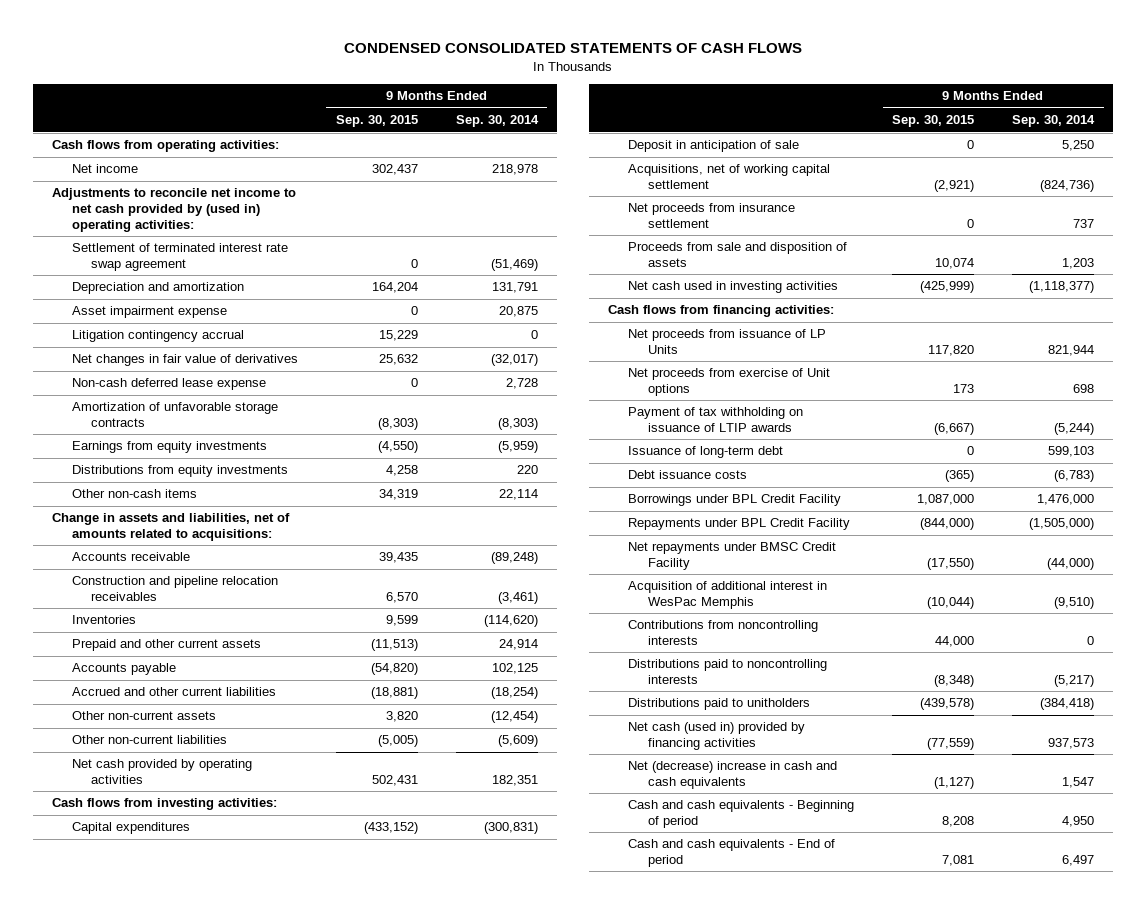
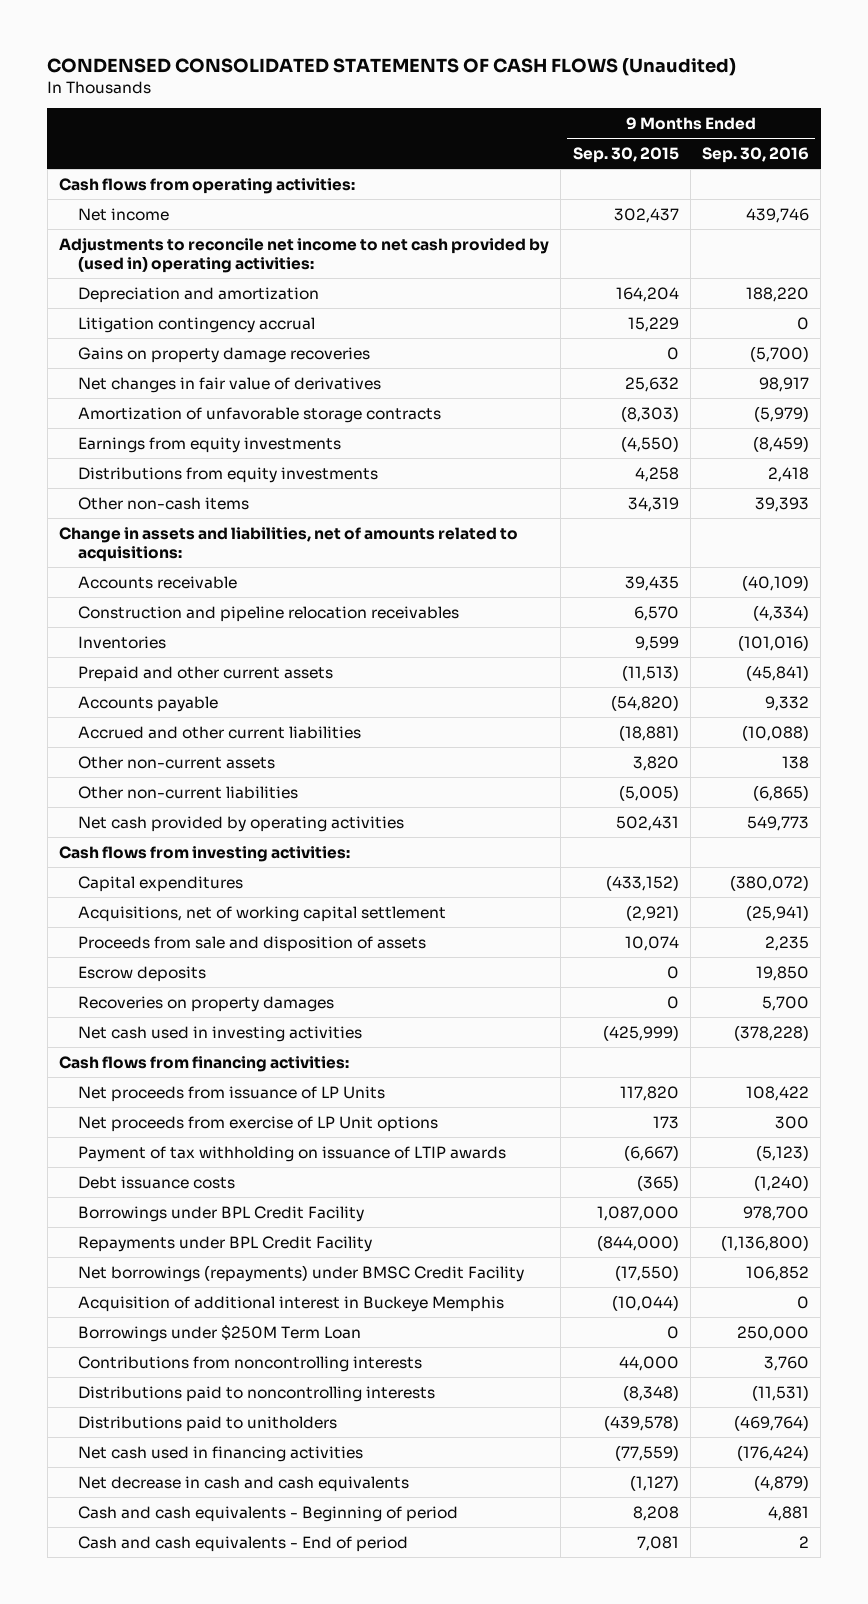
- CONDENSED CONSOLIDATED STATEMENTS OF CASH FLOWS
+ CONDENSED CONSOLIDATED STATEMENTS OF CASH FLOWS (Unaudited)
- | 9 Months Ended Sep. 30, 2015 | 9 Months Ended Sep. 30, 2014
+ | 9 Months Ended Sep. 30, 2015 | 9 Months Ended Sep. 30, 2016
- Settlement of terminated interest rate swap agreement | 0 | (51,469)
- Asset impairment expense | 0 | 20,875
+ Gains on property damage recoveries | 0 | (5,700)
- Non-cash deferred lease expense | 0 | 2,728
- Deposit in anticipation of sale | 0 | 5,250
- Net proceeds from insurance settlement | 0 | 737
+ Escrow deposits | 0 | 19,850
+ Recoveries on property damages | 0 | 5,700
- Net proceeds from exercise of Unit options | 173 | 698
+ Net proceeds from exercise of LP Unit options | 173 | 300
- Issuance of long-term debt | 0 | 599,103
- Net repayments under BMSC Credit Facility | (17,550) | (44,000)
- Acquisition of additional interest in WesPac Memphis | (10,044) | (9,510)
+ Net borrowings (repayments) under BMSC Credit Facility | (17,550) | 106,852
+ Acquisition of additional interest in Buckeye Memphis | (10,044) | 0
+ Borrowings under $250M Term Loan | 0 | 250,000
- Net cash (used in) provided by financing activities | (77,559) | 937,573
- Net (decrease) increase in cash and cash equivalents | (1,127) | 1,547
+ Net cash used in financing activities | (77,559) | (176,424)
+ Net decrease in cash and cash equivalents | (1,127) | (4,879)

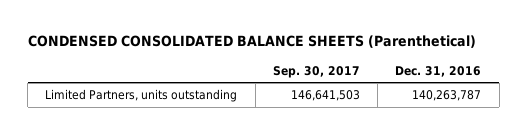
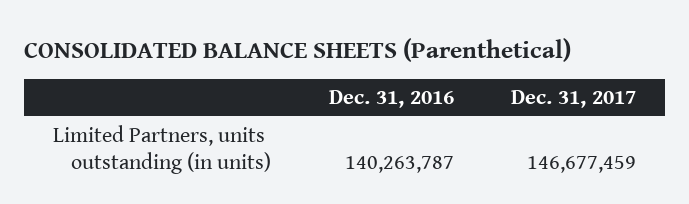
- CONDENSED CONSOLIDATED BALANCE SHEETS (Parenthetical)
+ CONSOLIDATED BALANCE SHEETS (Parenthetical)
- | Sep. 30, 2017 | Dec. 31, 2016
+ | Dec. 31, 2016 | Dec. 31, 2017
- Limited Partners, units outstanding | 146,641,503 | 140,263,787
+ Limited Partners, units outstanding (in units) | 140,263,787 | 146,677,459

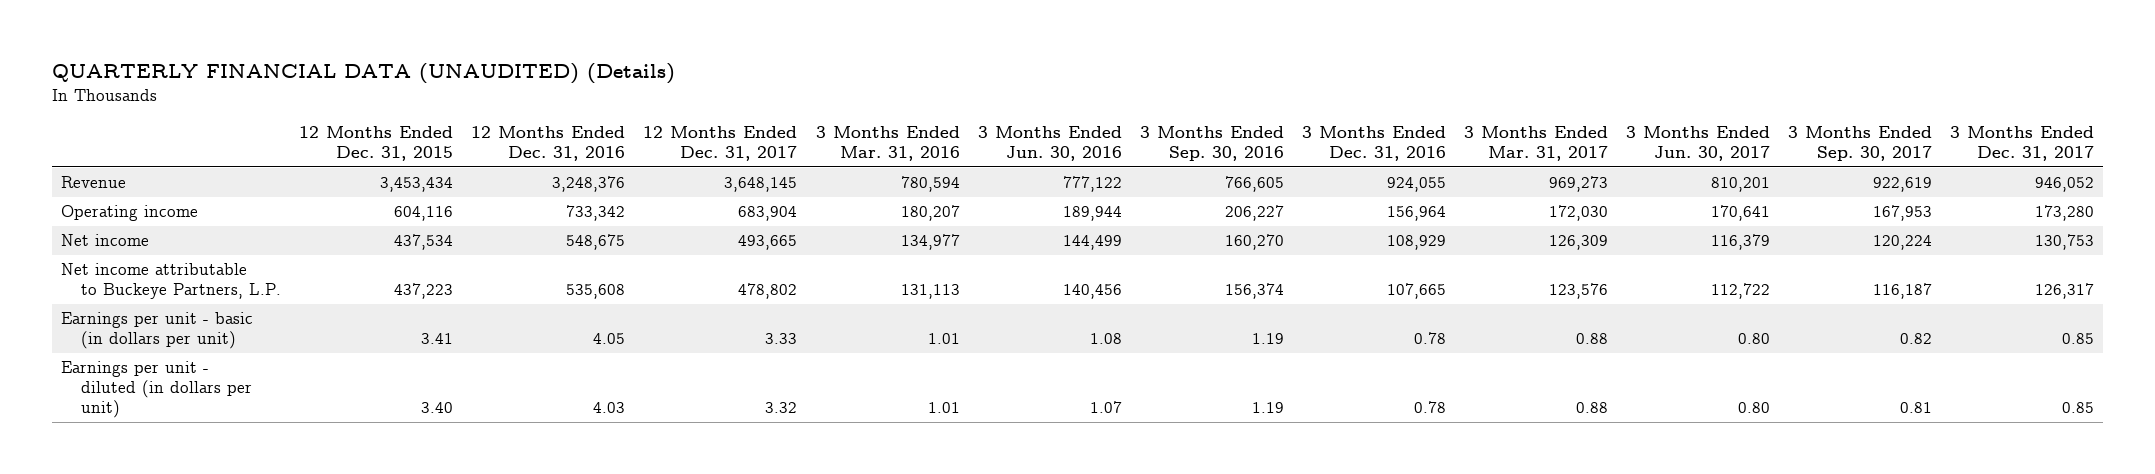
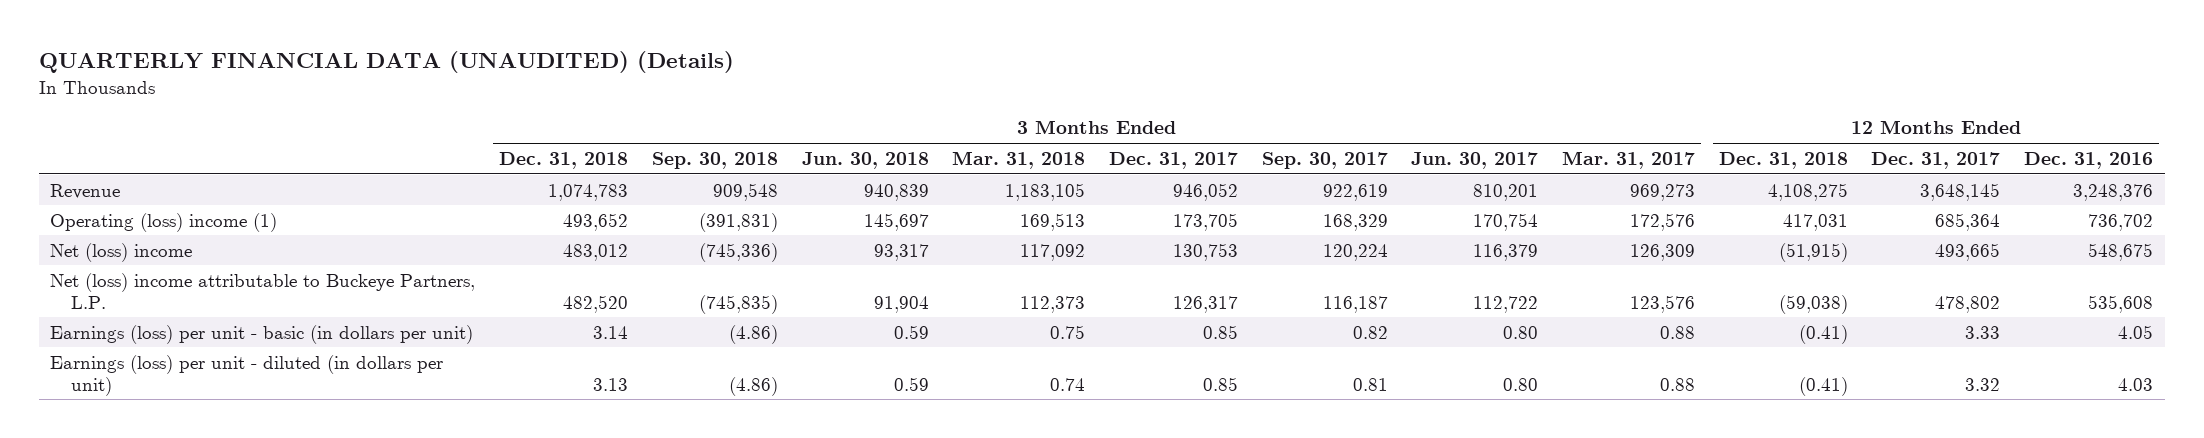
- | 12 Months Ended Dec. 31, 2015 | 12 Months Ended Dec. 31, 2016 | 12 Months Ended Dec. 31, 2017 | 3 Months Ended Mar. 31, 2016 | 3 Months Ended Jun. 30, 2016 | 3 Months Ended Sep. 30, 2016 | 3 Months Ended Dec. 31, 2016 | 3 Months Ended Mar. 31, 2017 | 3 Months Ended Jun. 30, 2017 | 3 Months Ended Sep. 30, 2017 | 3 Months Ended Dec. 31, 2017
+ | 3 Months Ended Dec. 31, 2018 | 3 Months Ended Sep. 30, 2018 | 3 Months Ended Jun. 30, 2018 | 3 Months Ended Mar. 31, 2018 | 3 Months Ended Dec. 31, 2017 | 3 Months Ended Sep. 30, 2017 | 3 Months Ended Jun. 30, 2017 | 3 Months Ended Mar. 31, 2017 | 12 Months Ended Dec. 31, 2018 | 12 Months Ended Dec. 31, 2017 | 12 Months Ended Dec. 31, 2016
- Operating income | 604,116 | 733,342 | 683,904 | 180,207 | 189,944 | 206,227 | 156,964 | 172,030 | 170,641 | 167,953 | 173,280
- Net income | 437,534 | 548,675 | 493,665 | 134,977 | 144,499 | 160,270 | 108,929 | 126,309 | 116,379 | 120,224 | 130,753
- Net income attributable to Buckeye Partners, L.P. | 437,223 | 535,608 | 478,802 | 131,113 | 140,456 | 156,374 | 107,665 | 123,576 | 112,722 | 116,187 | 126,317
- Earnings per unit - basic (in dollars per unit) | 3.41 | 4.05 | 3.33 | 1.01 | 1.08 | 1.19 | 0.78 | 0.88 | 0.80 | 0.82 | 0.85
- Earnings per unit - diluted (in dollars per unit) | 3.40 | 4.03 | 3.32 | 1.01 | 1.07 | 1.19 | 0.78 | 0.88 | 0.80 | 0.81 | 0.85
+ Operating (loss) income (1) | 493,652 | (391,831) | 145,697 | 169,513 | 173,705 | 168,329 | 170,754 | 172,576 | 417,031 | 685,364 | 736,702
+ Net (loss) income | 483,012 | (745,336) | 93,317 | 117,092 | 130,753 | 120,224 | 116,379 | 126,309 | (51,915) | 493,665 | 548,675
+ Net (loss) income attributable to Buckeye Partners, L.P. | 482,520 | (745,835) | 91,904 | 112,373 | 126,317 | 116,187 | 112,722 | 123,576 | (59,038) | 478,802 | 535,608
+ Earnings (loss) per unit - basic (in dollars per unit) | 3.14 | (4.86) | 0.59 | 0.75 | 0.85 | 0.82 | 0.80 | 0.88 | (0.41) | 3.33 | 4.05
+ Earnings (loss) per unit - diluted (in dollars per unit) | 3.13 | (4.86) | 0.59 | 0.74 | 0.85 | 0.81 | 0.80 | 0.88 | (0.41) | 3.32 | 4.03

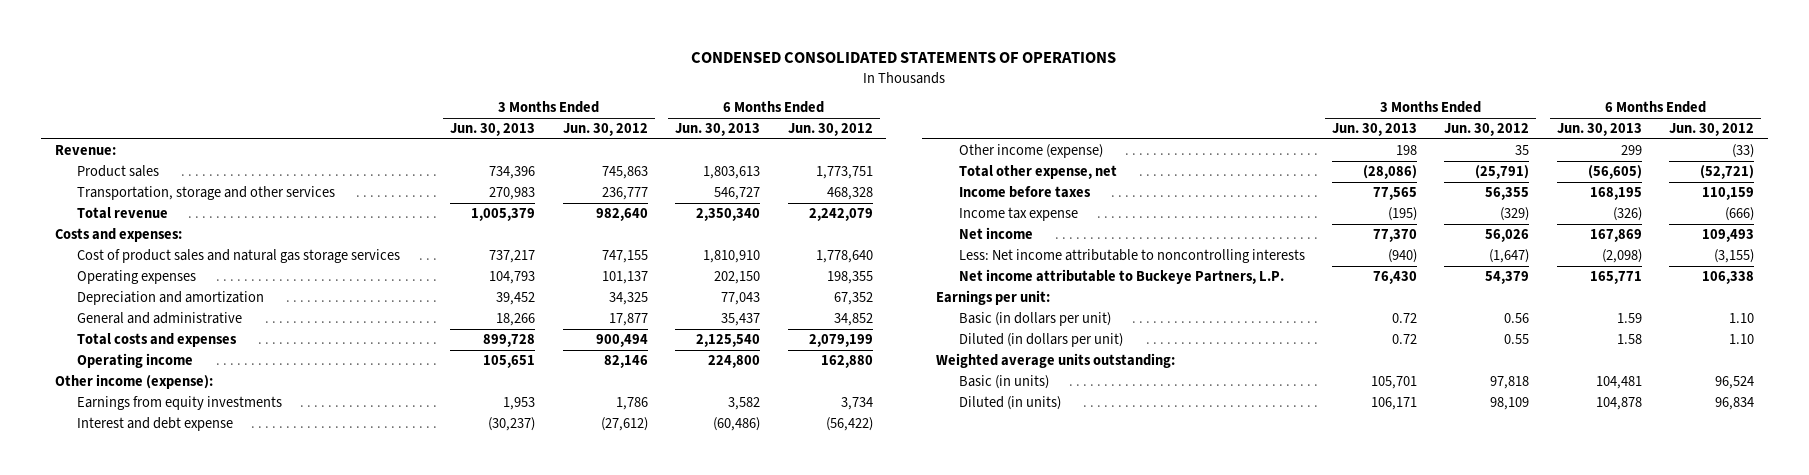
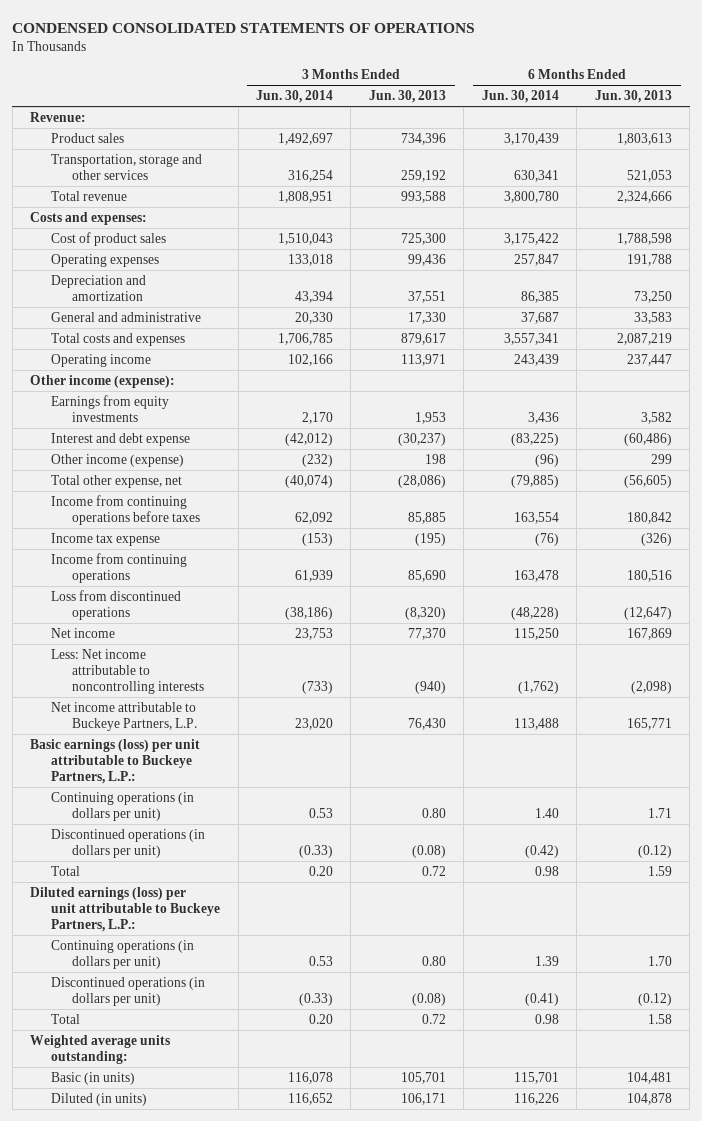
- | 3 Months Ended Jun. 30, 2013 | 3 Months Ended Jun. 30, 2012 | 6 Months Ended Jun. 30, 2013 | 6 Months Ended Jun. 30, 2012
+ | 3 Months Ended Jun. 30, 2014 | 3 Months Ended Jun. 30, 2013 | 6 Months Ended Jun. 30, 2014 | 6 Months Ended Jun. 30, 2013
- Transportation, storage and other services | 270,983 | 236,777 | 546,727 | 468,328
- Total revenue | 1,005,379 | 982,640 | 2,350,340 | 2,242,079
+ Transportation, storage and other services | 316,254 | 259,192 | 630,341 | 521,053
+ Total revenue | 1,808,951 | 993,588 | 3,800,780 | 2,324,666
- Cost of product sales and natural gas storage services | 737,217 | 747,155 | 1,810,910 | 1,778,640
- Operating expenses | 104,793 | 101,137 | 202,150 | 198,355
- Depreciation and amortization | 39,452 | 34,325 | 77,043 | 67,352
- General and administrative | 18,266 | 17,877 | 35,437 | 34,852
- Total costs and expenses | 899,728 | 900,494 | 2,125,540 | 2,079,199
- Operating income | 105,651 | 82,146 | 224,800 | 162,880
+ Cost of product sales | 1,510,043 | 725,300 | 3,175,422 | 1,788,598
+ Operating expenses | 133,018 | 99,436 | 257,847 | 191,788
+ Depreciation and amortization | 43,394 | 37,551 | 86,385 | 73,250
+ General and administrative | 20,330 | 17,330 | 37,687 | 33,583
+ Total costs and expenses | 1,706,785 | 879,617 | 3,557,341 | 2,087,219
+ Operating income | 102,166 | 113,971 | 243,439 | 237,447
- Income before taxes | 77,565 | 56,355 | 168,195 | 110,159
+ Income from continuing operations before taxes | 62,092 | 85,885 | 163,554 | 180,842
+ Income from continuing operations | 61,939 | 85,690 | 163,478 | 180,516
+ Loss from discontinued operations | (38,186) | (8,320) | (48,228) | (12,647)
- Earnings per unit:
- Basic (in dollars per unit) | 0.72 | 0.56 | 1.59 | 1.10
- Diluted (in dollars per unit) | 0.72 | 0.55 | 1.58 | 1.10
+ Basic earnings (loss) per unit attributable to Buckeye Partners, L.P.:
+ Continuing operations (in dollars per unit) | 0.53 | 0.80 | 1.40 | 1.71
+ Discontinued operations (in dollars per unit) | (0.33) | (0.08) | (0.42) | (0.12)
+ Total | 0.20 | 0.72 | 0.98 | 1.59
+ Diluted earnings (loss) per unit attributable to Buckeye Partners, L.P.:
+ Continuing operations (in dollars per unit) | 0.53 | 0.80 | 1.39 | 1.70
+ Discontinued operations (in dollars per unit) | (0.33) | (0.08) | (0.41) | (0.12)
+ Total | 0.20 | 0.72 | 0.98 | 1.58

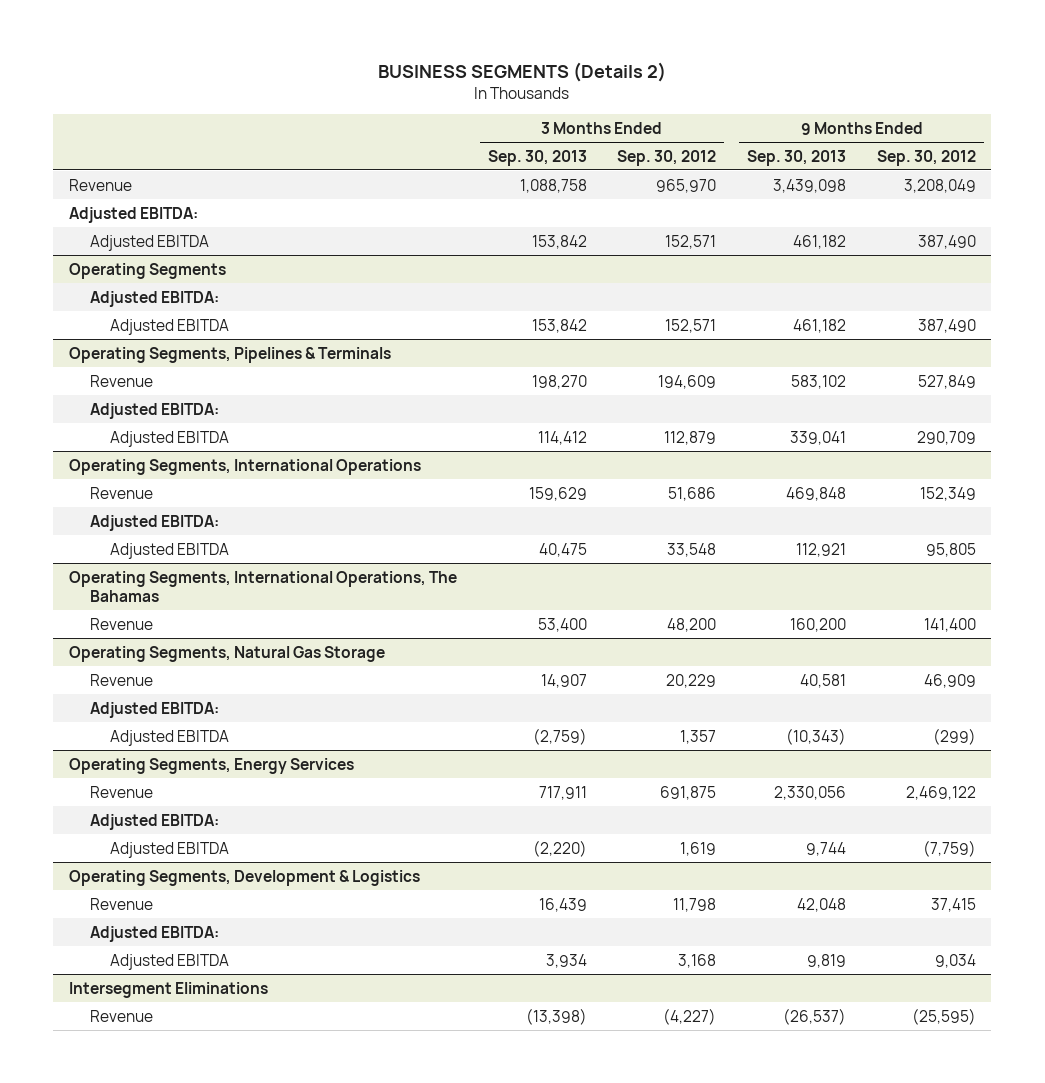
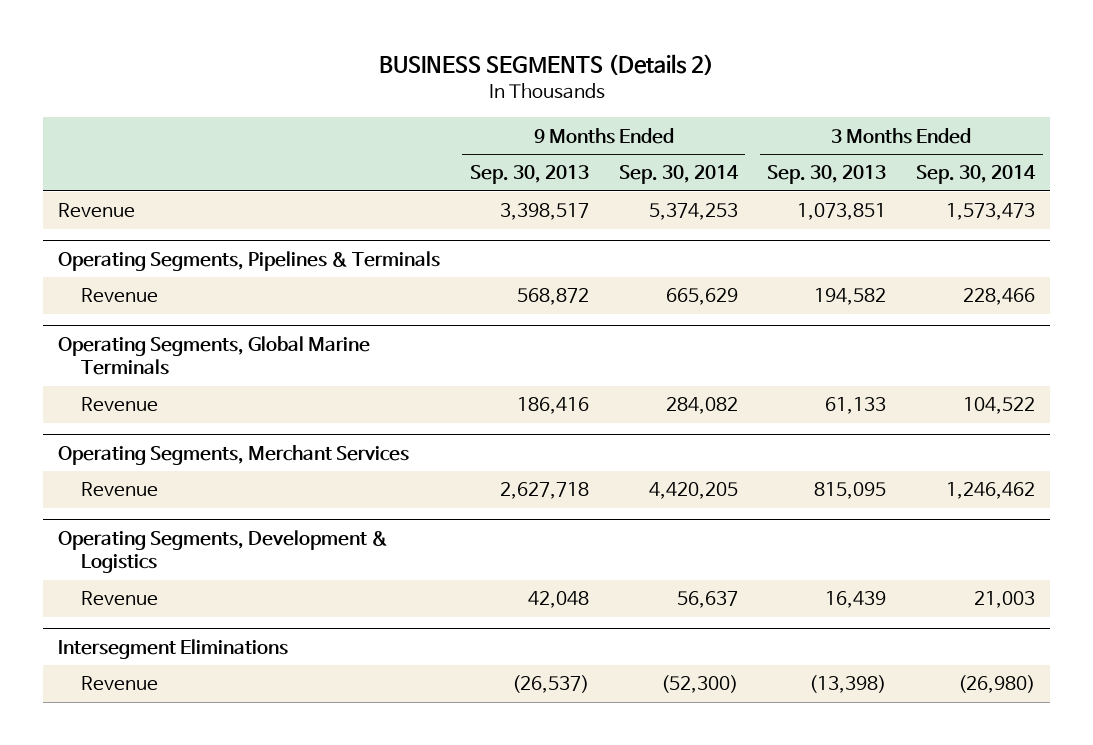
- | 3 Months Ended Sep. 30, 2013 | 3 Months Ended Sep. 30, 2012 | 9 Months Ended Sep. 30, 2013 | 9 Months Ended Sep. 30, 2012
+ | 9 Months Ended Sep. 30, 2013 | 9 Months Ended Sep. 30, 2014 | 3 Months Ended Sep. 30, 2013 | 3 Months Ended Sep. 30, 2014
- Revenue | 1,088,758 | 965,970 | 3,439,098 | 3,208,049
- Adjusted EBITDA:
- Adjusted EBITDA | 153,842 | 152,571 | 461,182 | 387,490
- Operating Segments
- Adjusted EBITDA:
- Adjusted EBITDA | 153,842 | 152,571 | 461,182 | 387,490
+ Revenue | 3,398,517 | 5,374,253 | 1,073,851 | 1,573,473
@ Operating Segments, Pipelines & Terminals
- Revenue | 198,270 | 194,609 | 583,102 | 527,849
- Adjusted EBITDA:
- Adjusted EBITDA | 114,412 | 112,879 | 339,041 | 290,709
- Operating Segments, International Operations
- Revenue | 159,629 | 51,686 | 469,848 | 152,349
- Adjusted EBITDA:
- Adjusted EBITDA | 40,475 | 33,548 | 112,921 | 95,805
- Operating Segments, International Operations, The Bahamas
- Revenue | 53,400 | 48,200 | 160,200 | 141,400
- Operating Segments, Natural Gas Storage
- Revenue | 14,907 | 20,229 | 40,581 | 46,909
- Adjusted EBITDA:
- Adjusted EBITDA | (2,759) | 1,357 | (10,343) | (299)
- Operating Segments, Energy Services
- Revenue | 717,911 | 691,875 | 2,330,056 | 2,469,122
- Adjusted EBITDA:
- Adjusted EBITDA | (2,220) | 1,619 | 9,744 | (7,759)
@ Operating Segments, Pipelines & Terminals
+ Revenue | 568,872 | 665,629 | 194,582 | 228,466
+ Operating Segments, Global Marine Terminals
+ Revenue | 186,416 | 284,082 | 61,133 | 104,522
+ Operating Segments, Merchant Services
+ Revenue | 2,627,718 | 4,420,205 | 815,095 | 1,246,462
@ Operating Segments, Development & Logistics
- Adjusted EBITDA:
- Adjusted EBITDA | 3,934 | 3,168 | 9,819 | 9,034

